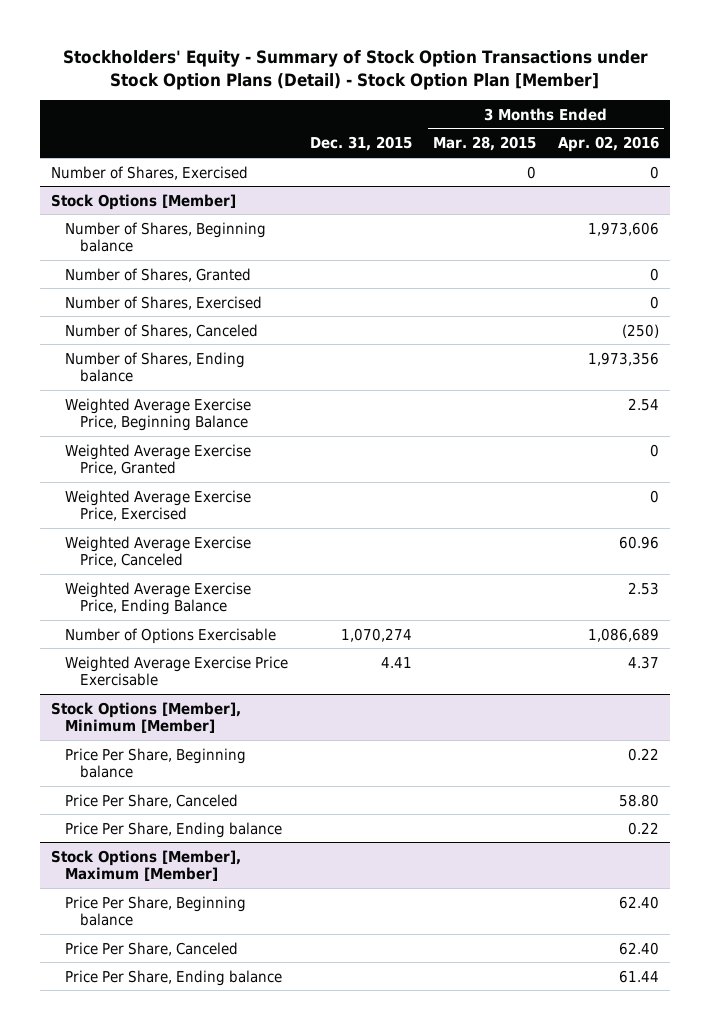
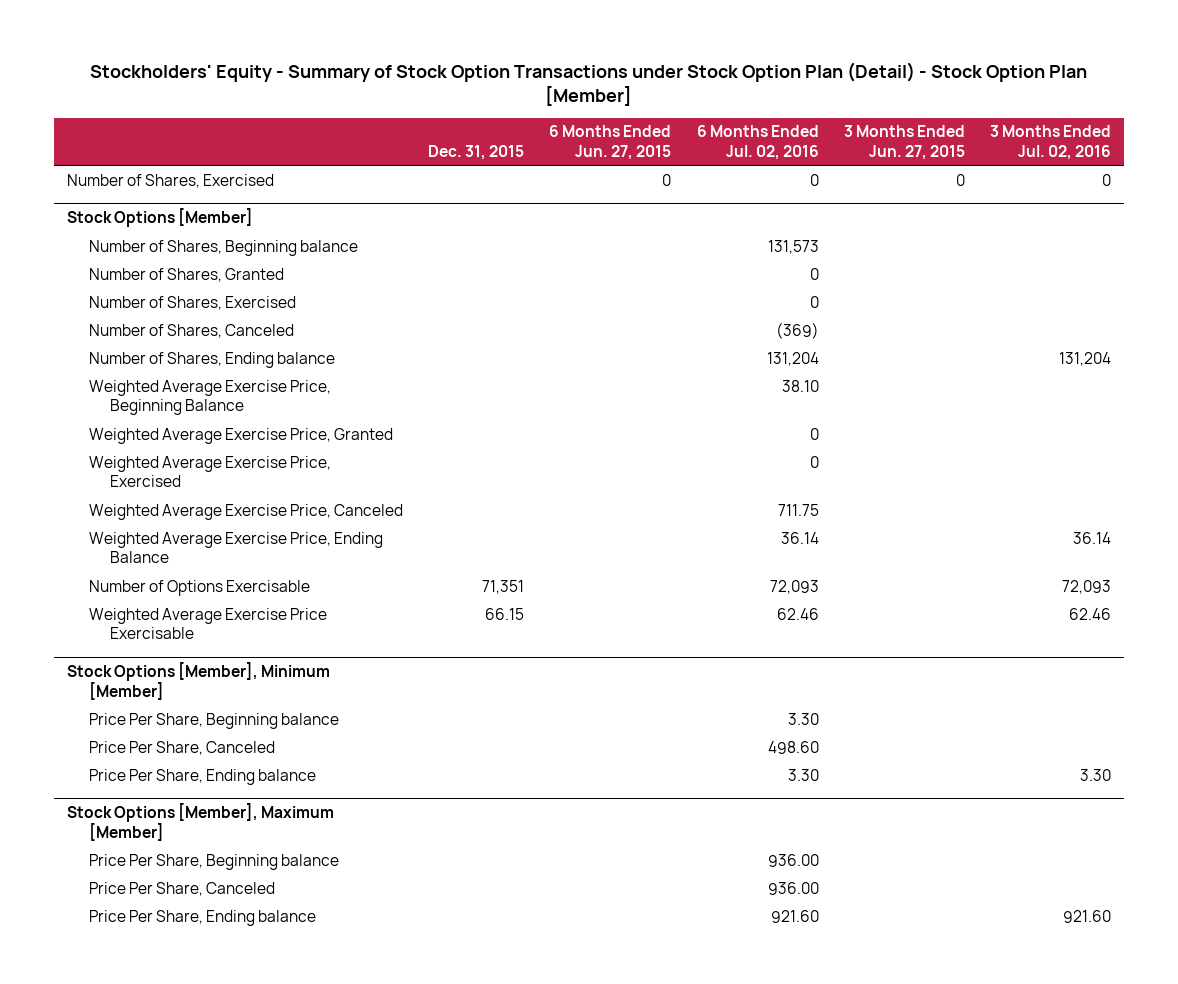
- Stockholders' Equity - Summary of Stock Option Transactions under Stock Option Plans (Detail) - Stock Option Plan [Member]
+ Stockholders' Equity - Summary of Stock Option Transactions under Stock Option Plan (Detail) - Stock Option Plan [Member]
- | Dec. 31, 2015 | 3 Months Ended Mar. 28, 2015 | 3 Months Ended Apr. 02, 2016
+ | Dec. 31, 2015 | 6 Months Ended Jun. 27, 2015 | 6 Months Ended Jul. 02, 2016 | 3 Months Ended Jun. 27, 2015 | 3 Months Ended Jul. 02, 2016
@ Stock Options [Member]
- Number of Options Exercisable | 1,070,274 | | 1,086,689
- Weighted Average Exercise Price Exercisable | 4.41 | | 4.37
+ Number of Options Exercisable | 71,351 | | 72,093 | | 72,093
+ Weighted Average Exercise Price Exercisable | 66.15 | | 62.46 | | 62.46

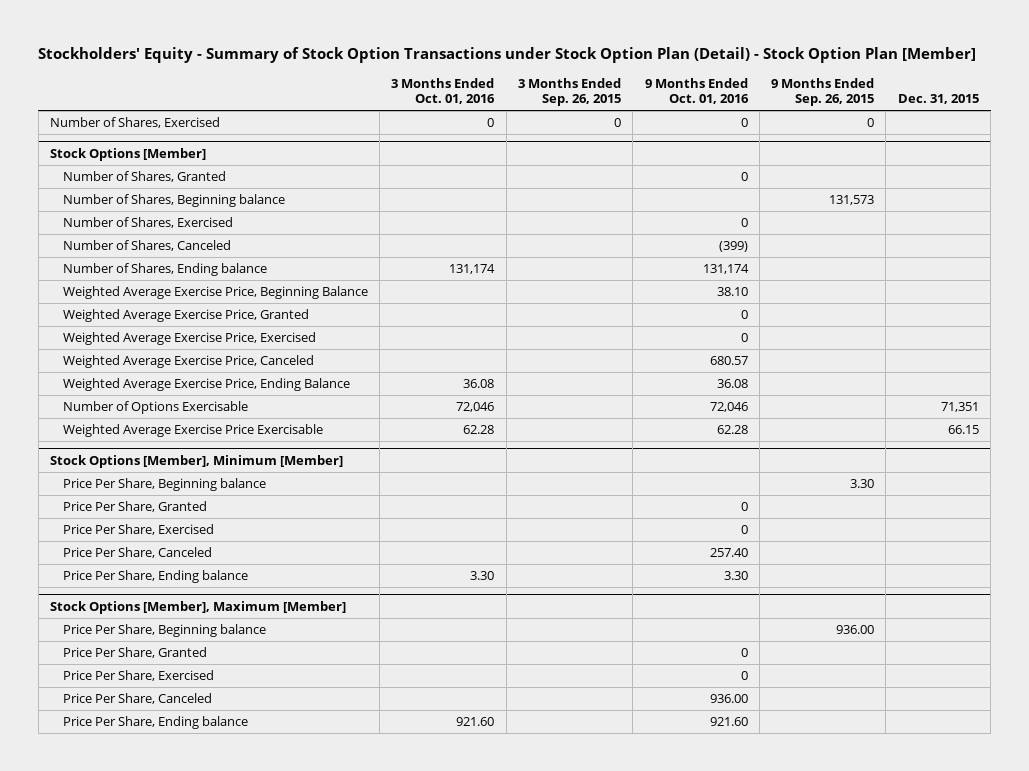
- | Dec. 31, 2015 | 6 Months Ended Jun. 27, 2015 | 6 Months Ended Jul. 02, 2016 | 3 Months Ended Jun. 27, 2015 | 3 Months Ended Jul. 02, 2016
+ | 3 Months Ended Oct. 01, 2016 | 3 Months Ended Sep. 26, 2015 | 9 Months Ended Oct. 01, 2016 | 9 Months Ended Sep. 26, 2015 | Dec. 31, 2015
@ Stock Options [Member]
moved down: Number of Shares, Beginning balance | | | | 131,573 |
@ Stock Options [Member], Minimum [Member]
+ Price Per Share, Granted | | | 0 | |
+ Price Per Share, Exercised | | | 0 | |
@ Stock Options [Member], Maximum [Member]
+ Price Per Share, Granted | | | 0 | |
+ Price Per Share, Exercised | | | 0 | |

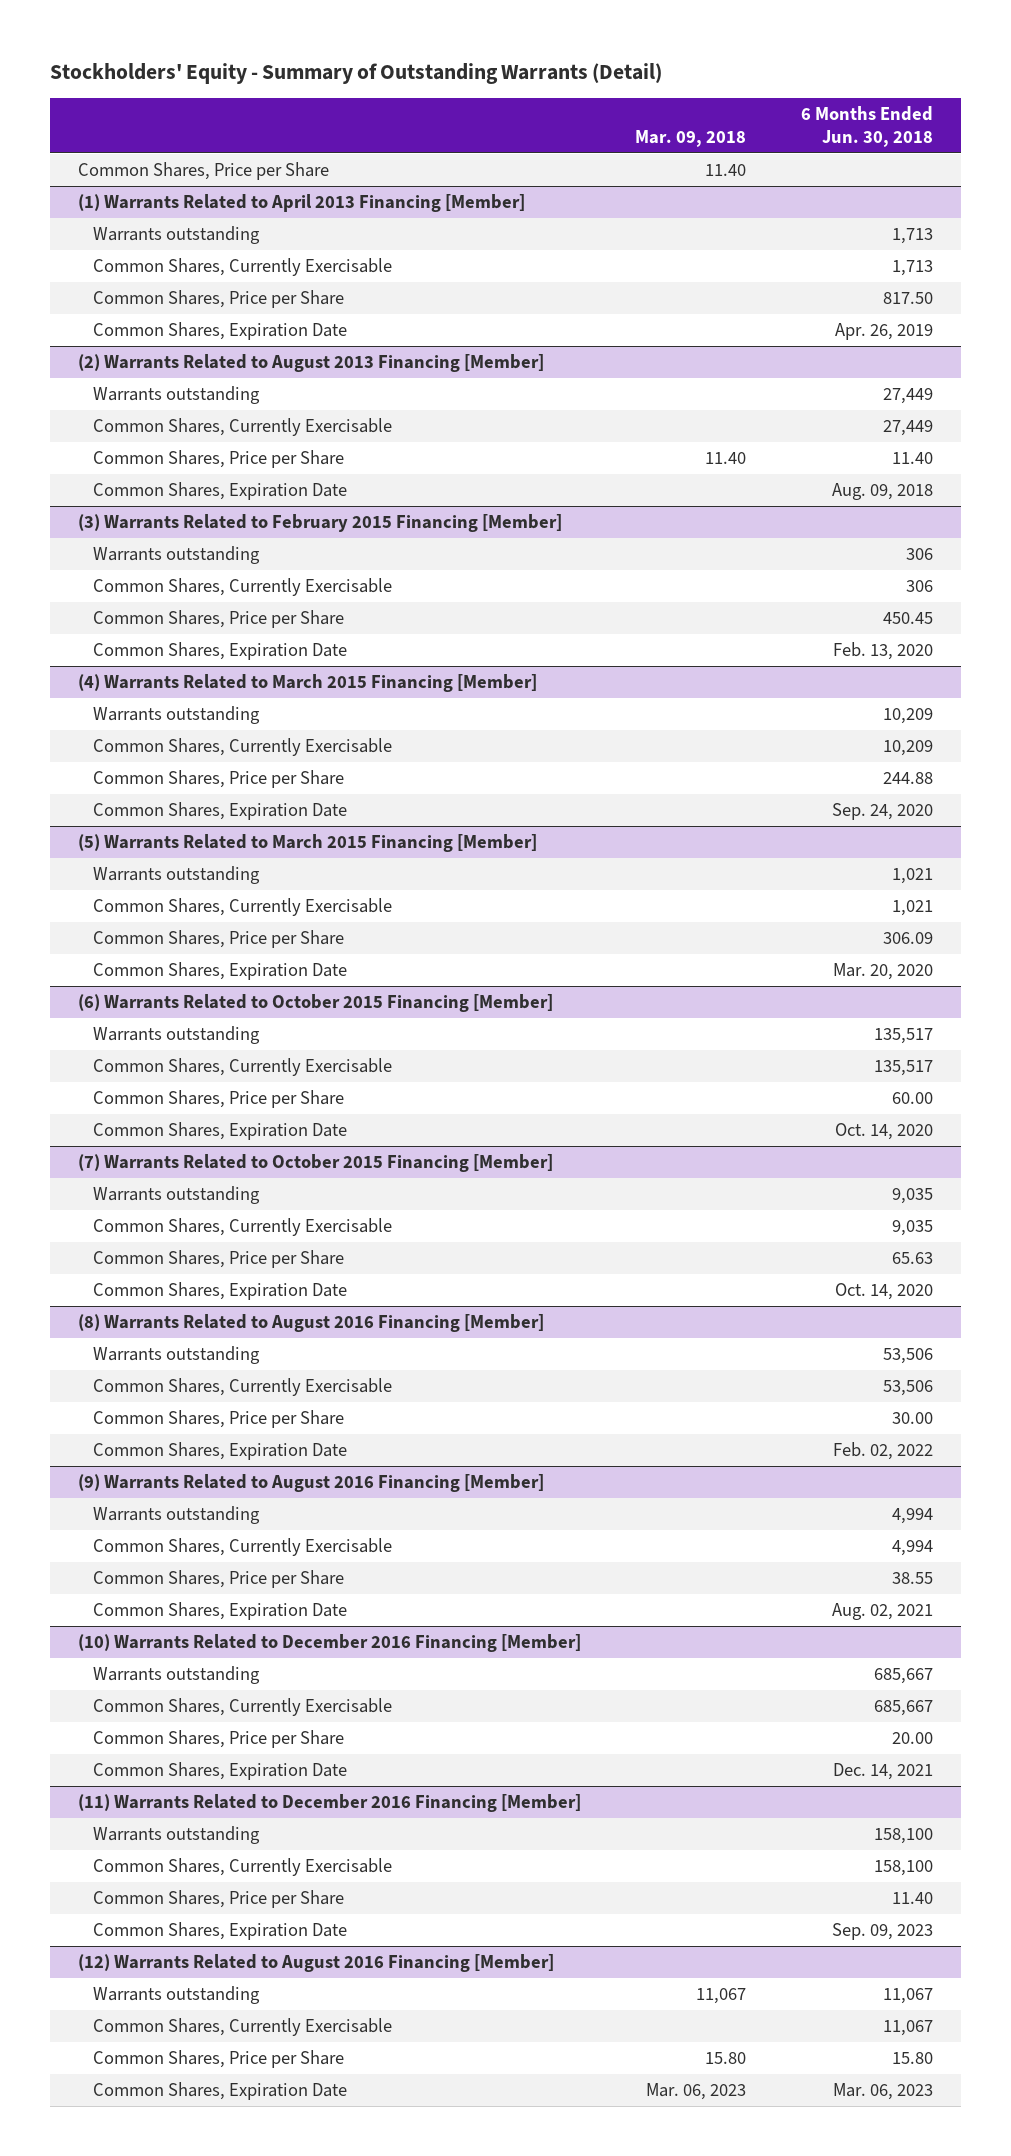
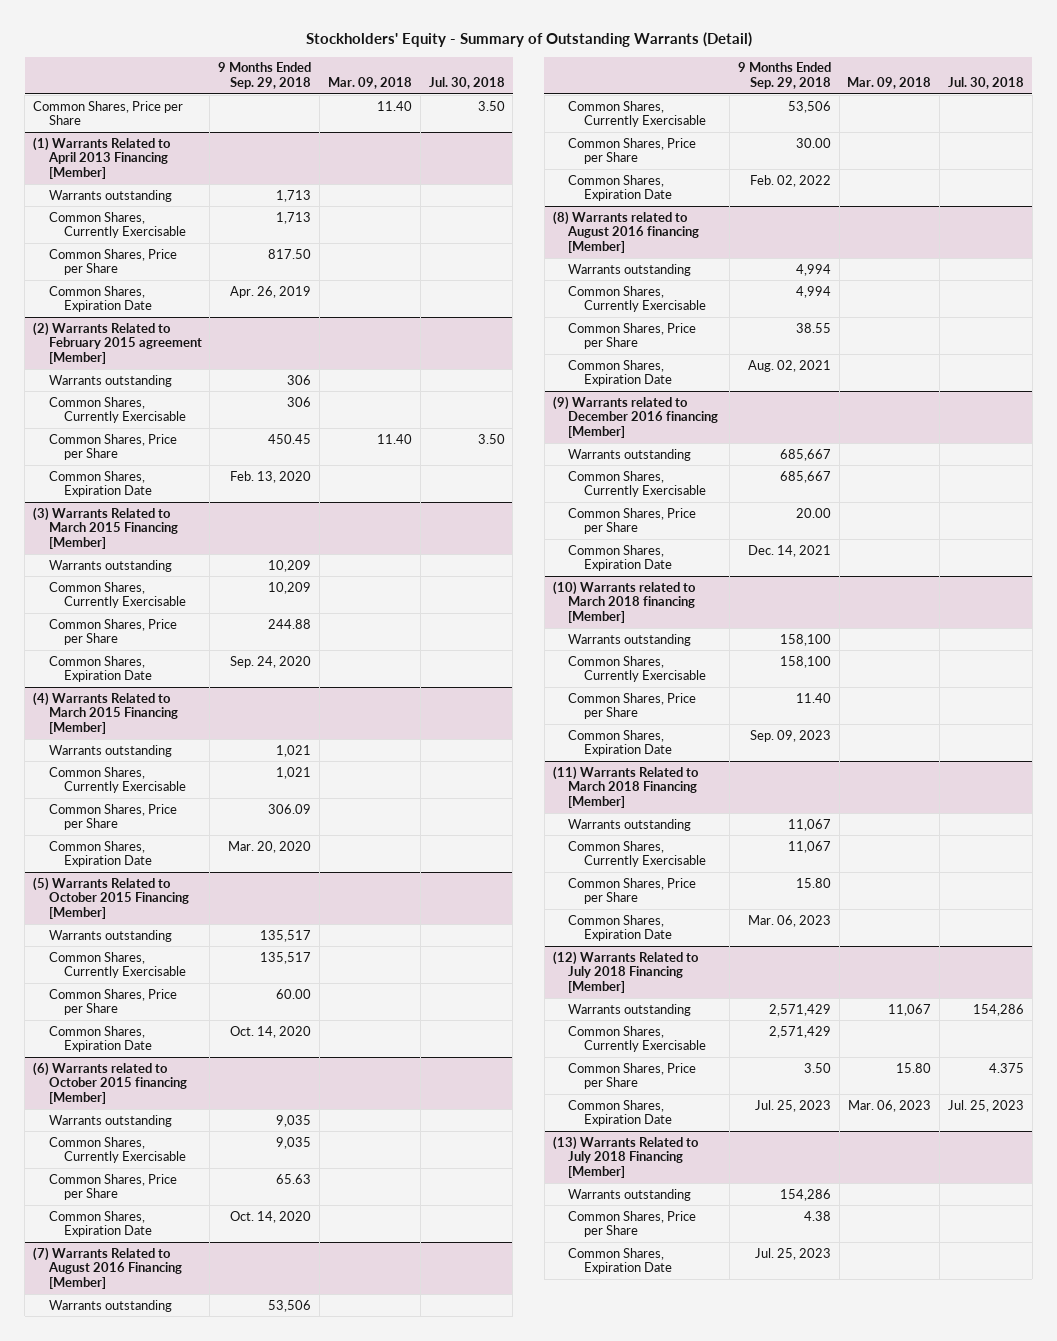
- | Mar. 09, 2018 | 6 Months Ended Jun. 30, 2018
+ | 9 Months Ended Sep. 29, 2018 | Mar. 09, 2018 | Jul. 30, 2018
- (2) Warrants Related to August 2013 Financing [Member]
+ (2) Warrants Related to February 2015 agreement [Member]
- (3) Warrants Related to February 2015 Financing [Member]
+ (3) Warrants Related to March 2015 Financing [Member]
- (5) Warrants Related to March 2015 Financing [Member]
+ (5) Warrants Related to October 2015 Financing [Member]
- (6) Warrants Related to October 2015 Financing [Member]
+ (6) Warrants related to October 2015 financing [Member]
- (7) Warrants Related to October 2015 Financing [Member]
+ (7) Warrants Related to August 2016 Financing [Member]
- (8) Warrants Related to August 2016 Financing [Member]
+ (8) Warrants related to August 2016 financing [Member]
- (9) Warrants Related to August 2016 Financing [Member]
+ (9) Warrants related to December 2016 financing [Member]
- (10) Warrants Related to December 2016 Financing [Member]
+ (10) Warrants related to March 2018 financing [Member]
- (11) Warrants Related to December 2016 Financing [Member]
+ (11) Warrants Related to March 2018 Financing [Member]
- (12) Warrants Related to August 2016 Financing [Member]
+ (12) Warrants Related to July 2018 Financing [Member]
+ (13) Warrants Related to July 2018 Financing [Member]
+ Warrants outstanding | 154,286 | |
+ Common Shares, Price per Share | 4.38 | |
+ Common Shares, Expiration Date | Jul. 25, 2023 | |

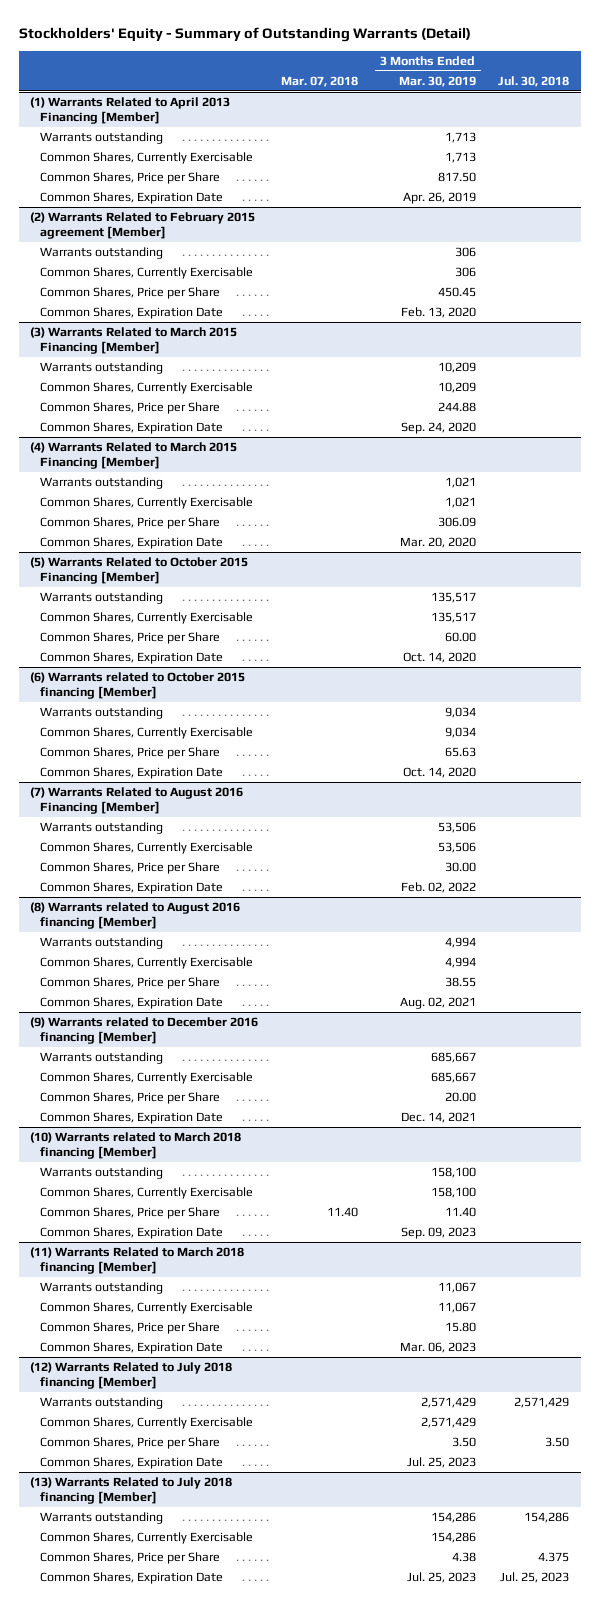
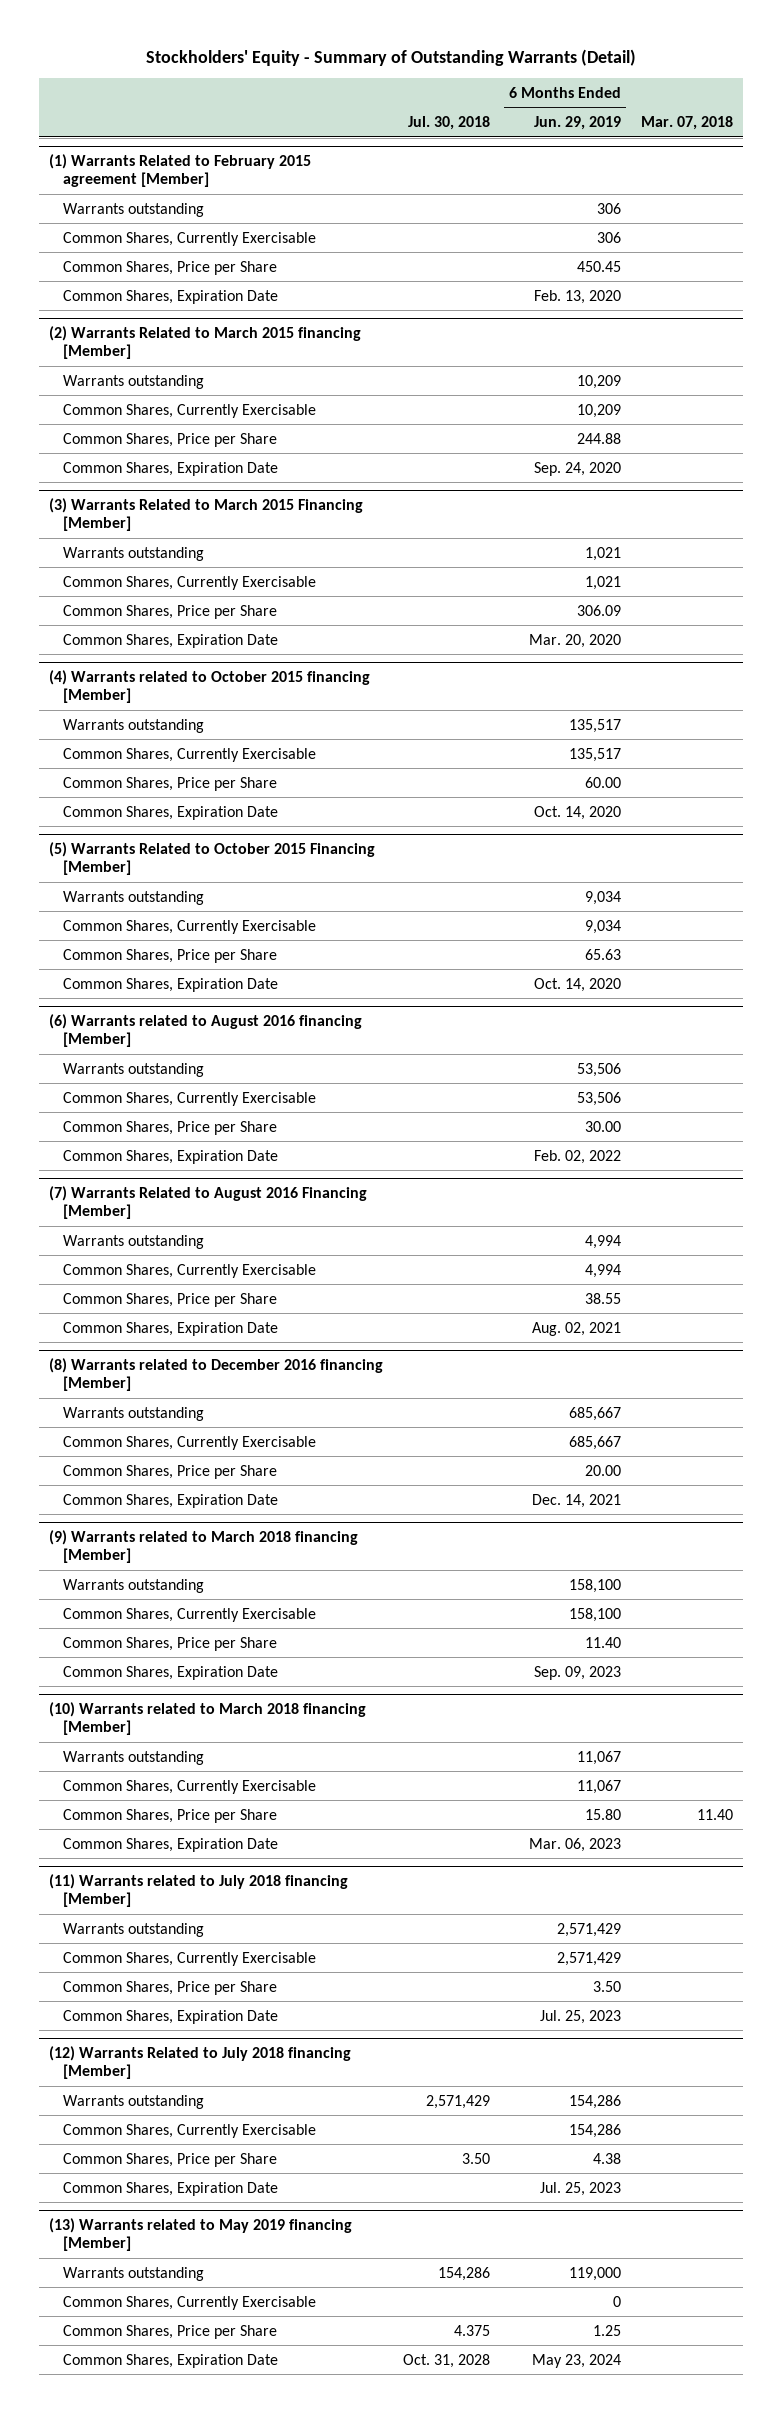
- | Mar. 07, 2018 | 3 Months Ended Mar. 30, 2019 | Jul. 30, 2018
+ | Jul. 30, 2018 | 6 Months Ended Jun. 29, 2019 | Mar. 07, 2018
- (1) Warrants Related to April 2013 Financing [Member]
+ (1) Warrants Related to February 2015 agreement [Member]
- (2) Warrants Related to February 2015 agreement [Member]
+ (2) Warrants Related to March 2015 financing [Member]
- (4) Warrants Related to March 2015 Financing [Member]
+ (4) Warrants related to October 2015 financing [Member]
- (6) Warrants related to October 2015 financing [Member]
+ (6) Warrants related to August 2016 financing [Member]
- (8) Warrants related to August 2016 financing [Member]
+ (8) Warrants related to December 2016 financing [Member]
- (9) Warrants related to December 2016 financing [Member]
+ (9) Warrants related to March 2018 financing [Member]
- (11) Warrants Related to March 2018 financing [Member]
+ (11) Warrants related to July 2018 financing [Member]
- (13) Warrants Related to July 2018 financing [Member]
+ (13) Warrants related to May 2019 financing [Member]
- Common Shares, Expiration Date | | Jul. 25, 2023 | Jul. 25, 2023
+ Common Shares, Expiration Date | Oct. 31, 2028 | May 23, 2024 |

